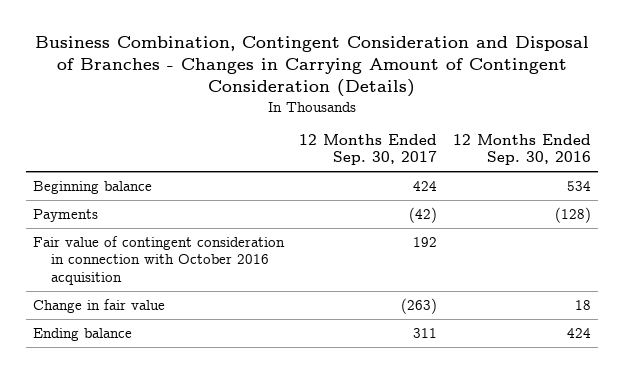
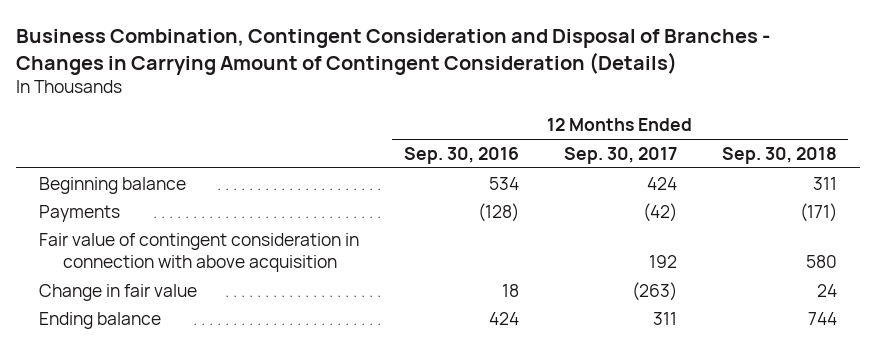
- | 12 Months Ended Sep. 30, 2017 | 12 Months Ended Sep. 30, 2016
+ | 12 Months Ended Sep. 30, 2016 | 12 Months Ended Sep. 30, 2017 | 12 Months Ended Sep. 30, 2018
- Fair value of contingent consideration in connection with October 2016 acquisition | 192 |
+ Fair value of contingent consideration in connection with above acquisition | | 192 | 580

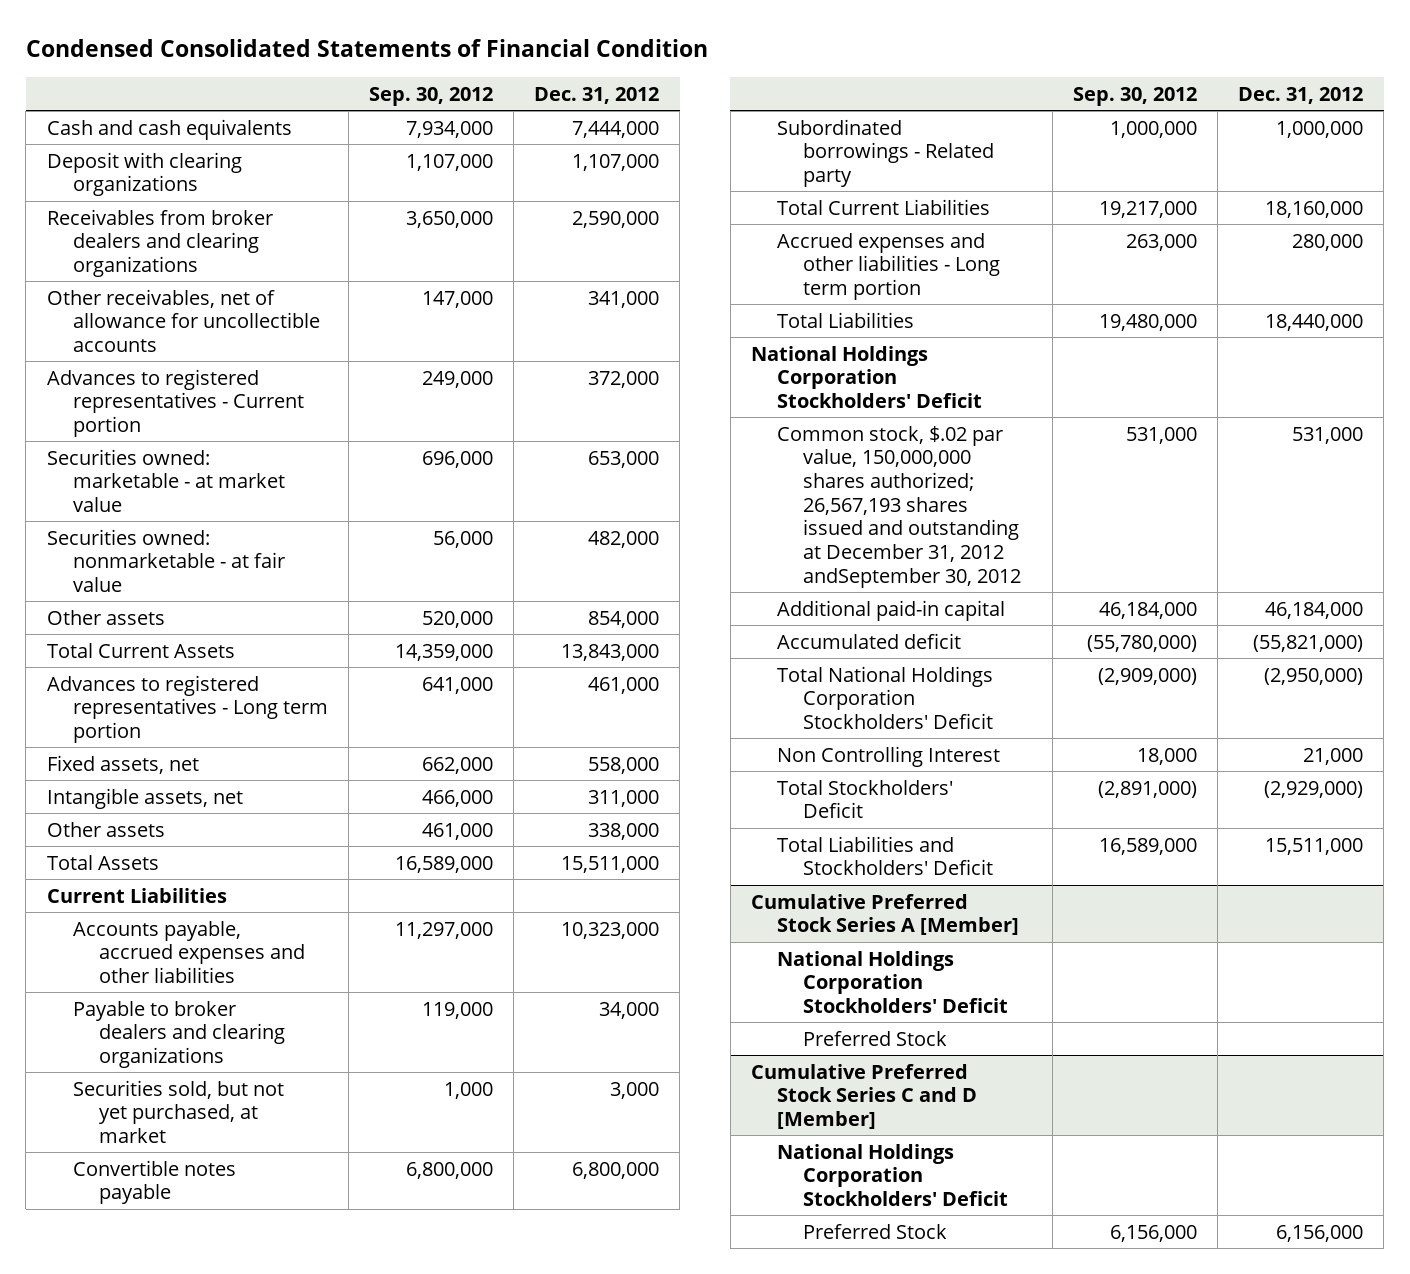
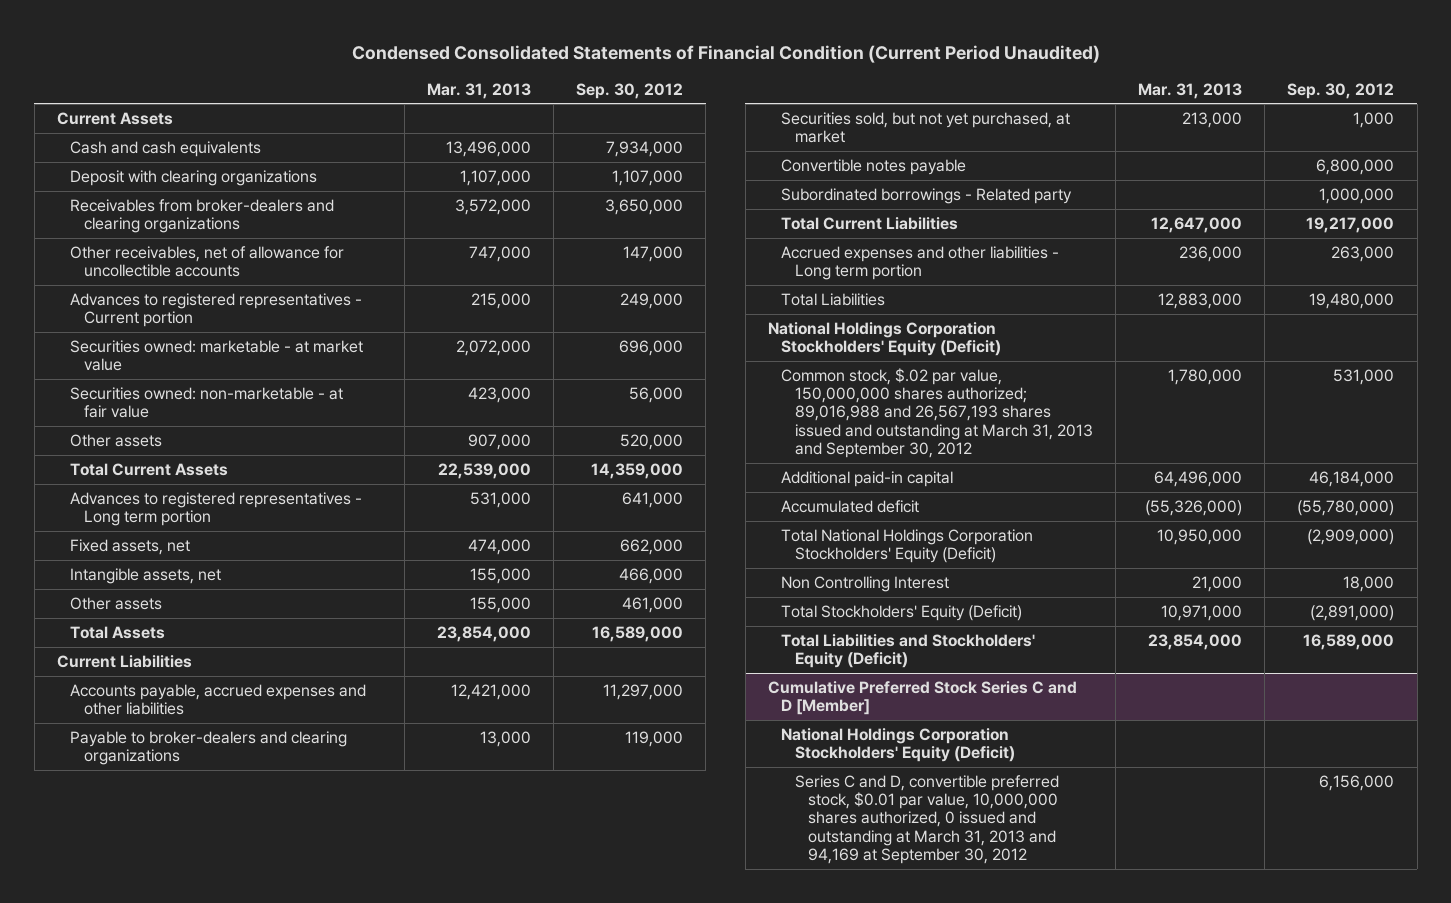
- Condensed Consolidated Statements of Financial Condition
+ Condensed Consolidated Statements of Financial Condition (Current Period Unaudited)
- | Sep. 30, 2012 | Dec. 31, 2012
+ | Mar. 31, 2013 | Sep. 30, 2012
+ Current Assets
- Receivables from broker dealers and clearing organizations | 3,650,000 | 2,590,000
+ Receivables from broker-dealers and clearing organizations | 3,572,000 | 3,650,000
- Securities owned: nonmarketable - at fair value | 56,000 | 482,000
+ Securities owned: non-marketable - at fair value | 423,000 | 56,000
- Payable to broker dealers and clearing organizations | 119,000 | 34,000
+ Payable to broker-dealers and clearing organizations | 13,000 | 119,000
- National Holdings Corporation Stockholders' Deficit
- Common stock, $.02 par value, 150,000,000 shares authorized; 26,567,193 shares issued and outstanding at December 31, 2012 andSeptember 30, 2012 | 531,000 | 531,000
+ National Holdings Corporation Stockholders' Equity (Deficit)
+ Common stock, $.02 par value, 150,000,000 shares authorized; 89,016,988 and 26,567,193 shares issued and outstanding at March 31, 2013 and September 30, 2012 | 1,780,000 | 531,000
- Total National Holdings Corporation Stockholders' Deficit | (2,909,000) | (2,950,000)
+ Total National Holdings Corporation Stockholders' Equity (Deficit) | 10,950,000 | (2,909,000)
- Total Stockholders' Deficit | (2,891,000) | (2,929,000)
- Total Liabilities and Stockholders' Deficit | 16,589,000 | 15,511,000
- Cumulative Preferred Stock Series A [Member]
- National Holdings Corporation Stockholders' Deficit
- Preferred Stock
+ Total Stockholders' Equity (Deficit) | 10,971,000 | (2,891,000)
+ Total Liabilities and Stockholders' Equity (Deficit) | 23,854,000 | 16,589,000
@ Cumulative Preferred Stock Series C and D [Member]
- National Holdings Corporation Stockholders' Deficit
- Preferred Stock | 6,156,000 | 6,156,000
+ National Holdings Corporation Stockholders' Equity (Deficit)
+ Series C and D, convertible preferred stock, $0.01 par value, 10,000,000 shares authorized, 0 issued and outstanding at March 31, 2013 and 94,169 at September 30, 2012 | | 6,156,000

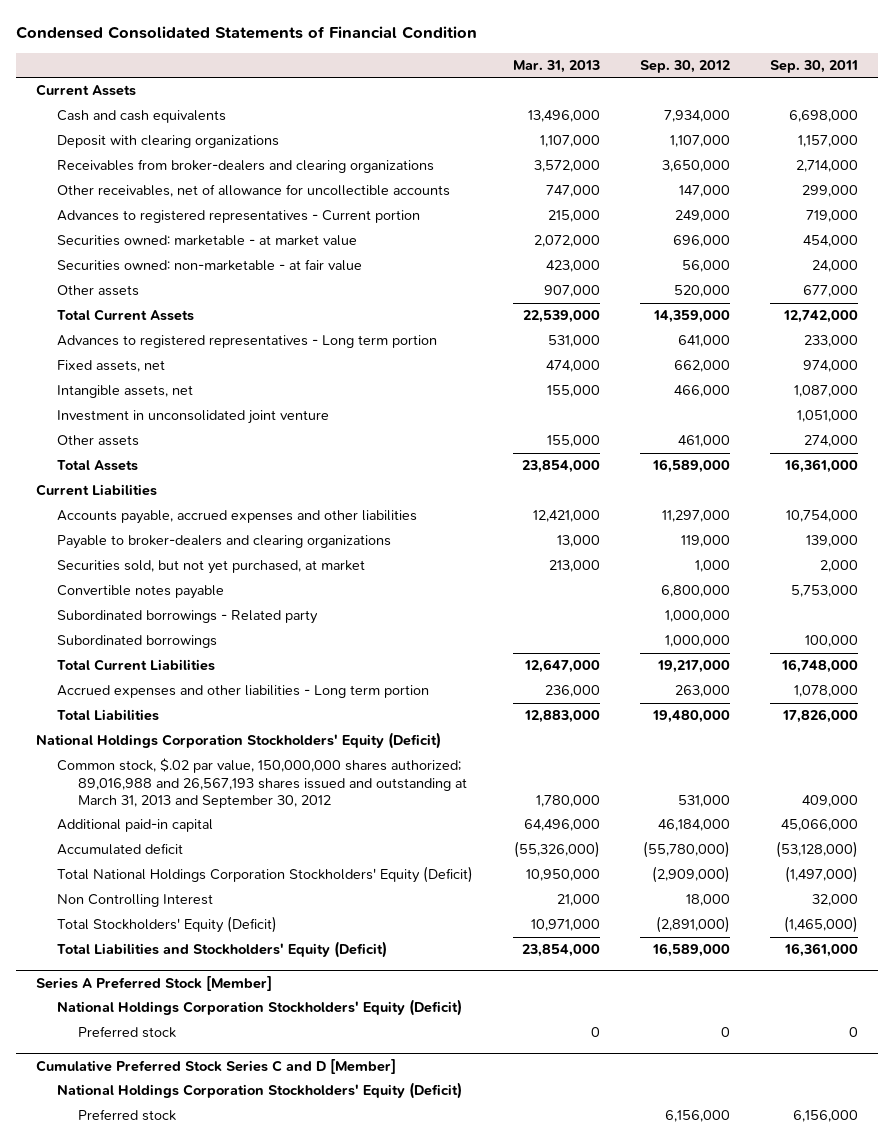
- Condensed Consolidated Statements of Financial Condition (Current Period Unaudited)
+ Condensed Consolidated Statements of Financial Condition
- | Mar. 31, 2013 | Sep. 30, 2012
+ | Mar. 31, 2013 | Sep. 30, 2012 | Sep. 30, 2011
+ Investment in unconsolidated joint venture | | | 1,051,000
+ Subordinated borrowings | | 1,000,000 | 100,000
+ Series A Preferred Stock [Member]
+ National Holdings Corporation Stockholders' Equity (Deficit)
+ Preferred stock | 0 | 0 | 0
@ Cumulative Preferred Stock Series C and D [Member]
- Series C and D, convertible preferred stock, $0.01 par value, 10,000,000 shares authorized, 0 issued and outstanding at March 31, 2013 and 94,169 at September 30, 2012 | | 6,156,000
+ Preferred stock | | 6,156,000 | 6,156,000

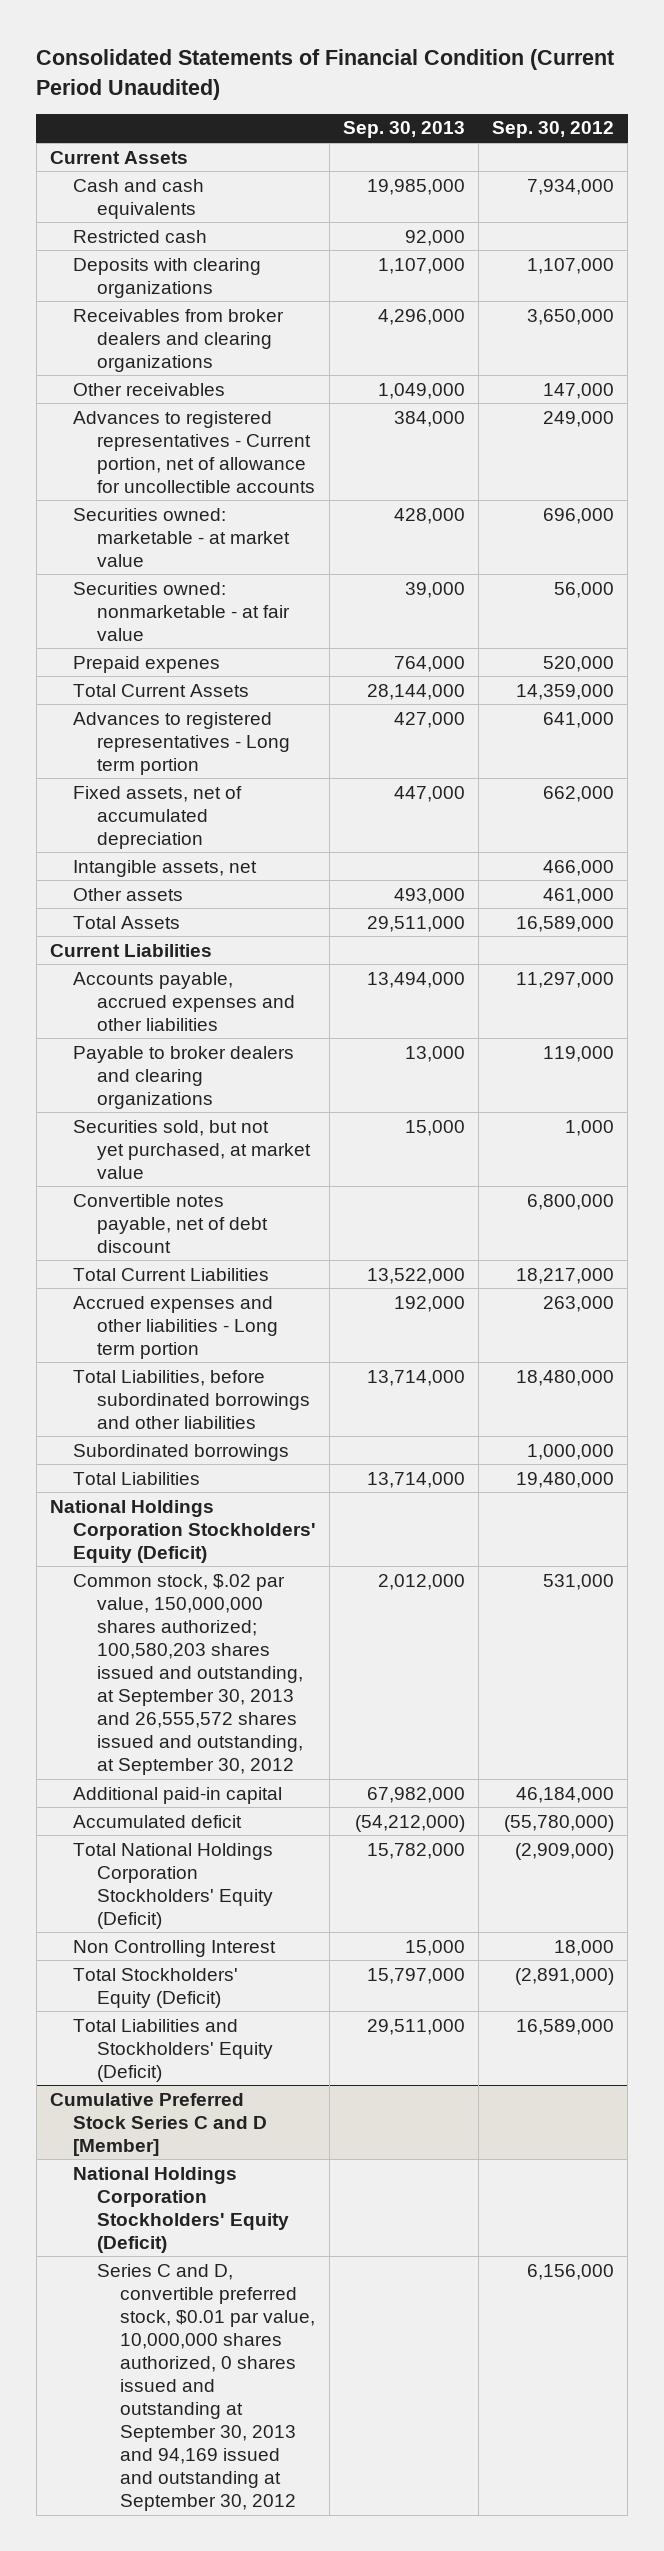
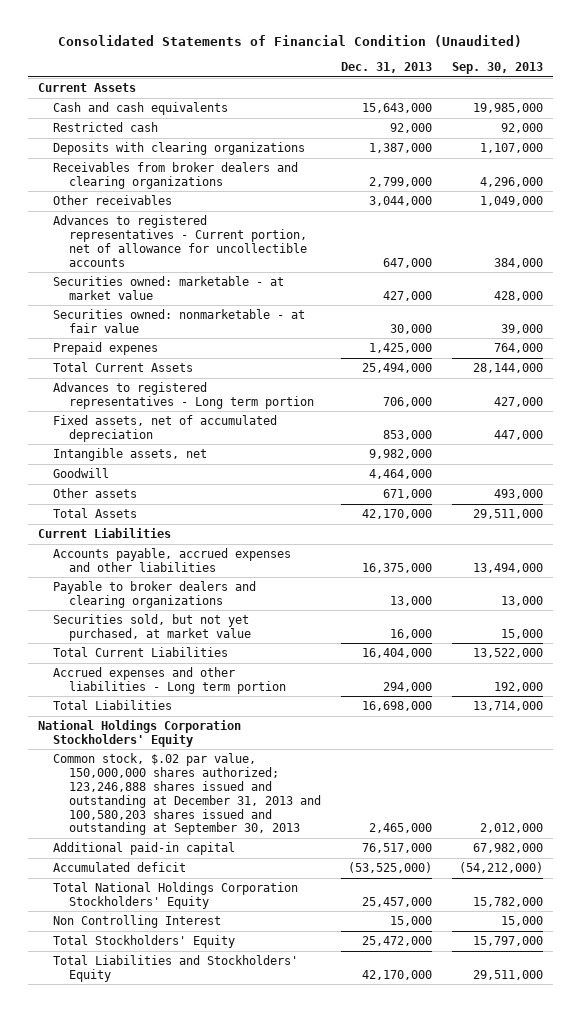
- Consolidated Statements of Financial Condition (Current Period Unaudited)
+ Consolidated Statements of Financial Condition (Unaudited)
- | Sep. 30, 2013 | Sep. 30, 2012
+ | Dec. 31, 2013 | Sep. 30, 2013
+ Goodwill | 4,464,000 |
- Convertible notes payable, net of debt discount | | 6,800,000
- Total Liabilities, before subordinated borrowings and other liabilities | 13,714,000 | 18,480,000
- Subordinated borrowings | | 1,000,000
- National Holdings Corporation Stockholders' Equity (Deficit)
- Common stock, $.02 par value, 150,000,000 shares authorized; 100,580,203 shares issued and outstanding, at September 30, 2013 and 26,555,572 shares issued and outstanding, at September 30, 2012 | 2,012,000 | 531,000
+ National Holdings Corporation Stockholders' Equity
+ Common stock, $.02 par value, 150,000,000 shares authorized; 123,246,888 shares issued and outstanding at December 31, 2013 and 100,580,203 shares issued and outstanding at September 30, 2013 | 2,465,000 | 2,012,000
- Total National Holdings Corporation Stockholders' Equity (Deficit) | 15,782,000 | (2,909,000)
+ Total National Holdings Corporation Stockholders' Equity | 25,457,000 | 15,782,000
- Total Stockholders' Equity (Deficit) | 15,797,000 | (2,891,000)
- Total Liabilities and Stockholders' Equity (Deficit) | 29,511,000 | 16,589,000
- Cumulative Preferred Stock Series C and D [Member]
- National Holdings Corporation Stockholders' Equity (Deficit)
- Series C and D, convertible preferred stock, $0.01 par value, 10,000,000 shares authorized, 0 shares issued and outstanding at September 30, 2013 and 94,169 issued and outstanding at September 30, 2012 | | 6,156,000
+ Total Stockholders' Equity | 25,472,000 | 15,797,000
+ Total Liabilities and Stockholders' Equity | 42,170,000 | 29,511,000

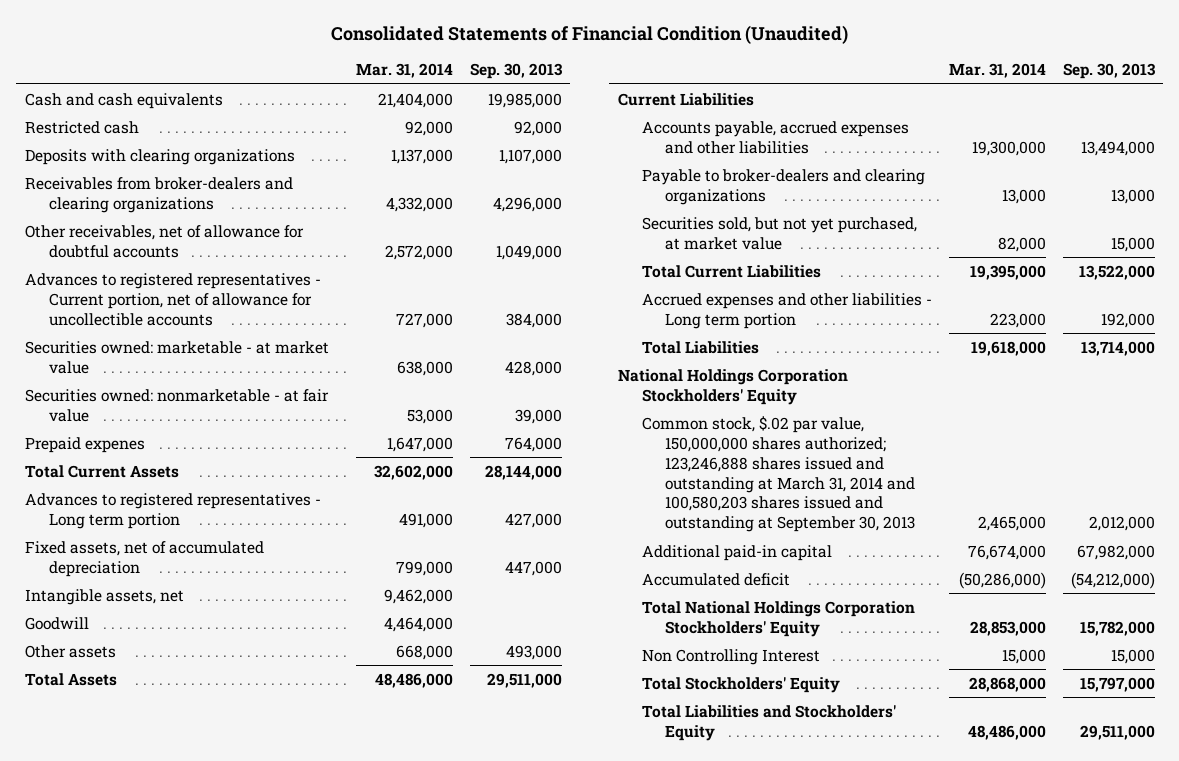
- | Dec. 31, 2013 | Sep. 30, 2013
+ | Mar. 31, 2014 | Sep. 30, 2013
- Current Assets
- Receivables from broker dealers and clearing organizations | 2,799,000 | 4,296,000
- Other receivables | 3,044,000 | 1,049,000
+ Receivables from broker-dealers and clearing organizations | 4,332,000 | 4,296,000
+ Other receivables, net of allowance for doubtful accounts | 2,572,000 | 1,049,000
- Payable to broker dealers and clearing organizations | 13,000 | 13,000
+ Payable to broker-dealers and clearing organizations | 13,000 | 13,000
- Common stock, $.02 par value, 150,000,000 shares authorized; 123,246,888 shares issued and outstanding at December 31, 2013 and 100,580,203 shares issued and outstanding at September 30, 2013 | 2,465,000 | 2,012,000
+ Common stock, $.02 par value, 150,000,000 shares authorized; 123,246,888 shares issued and outstanding at March 31, 2014 and 100,580,203 shares issued and outstanding at September 30, 2013 | 2,465,000 | 2,012,000

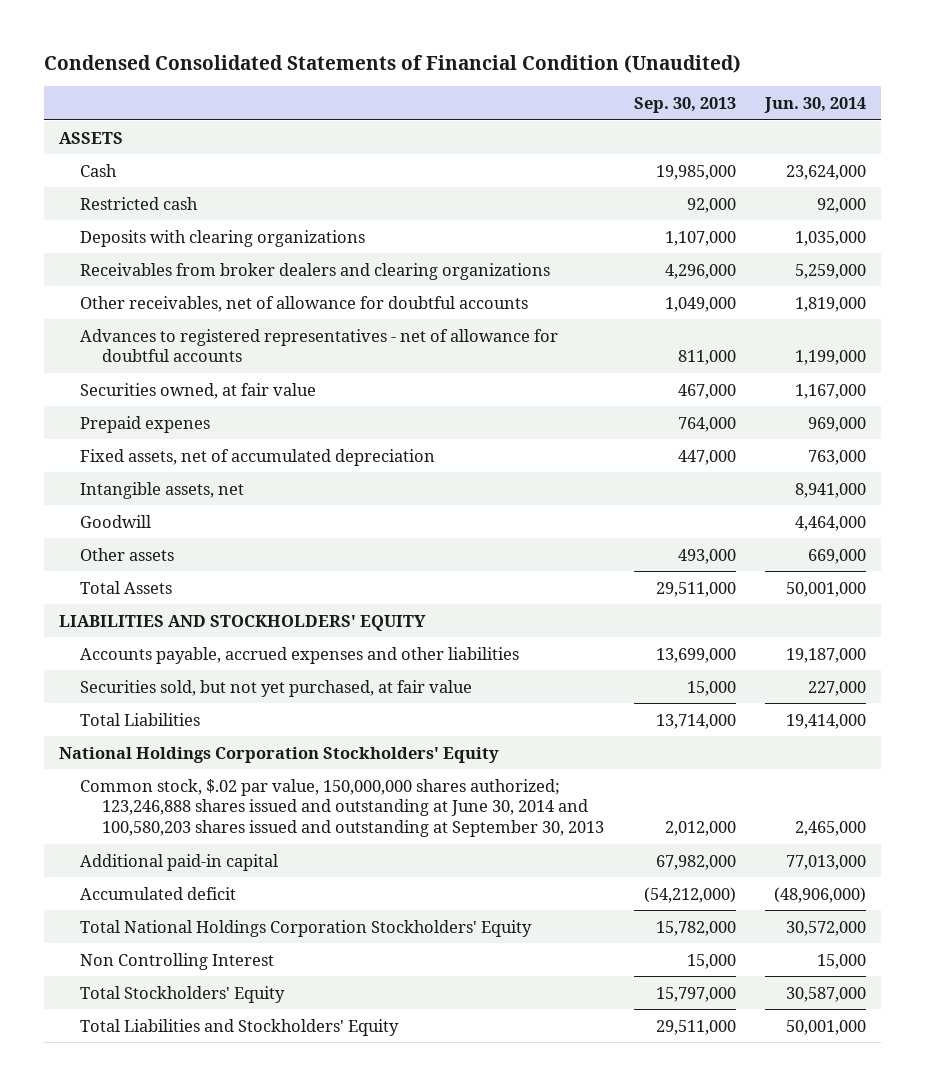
- Consolidated Statements of Financial Condition (Unaudited)
+ Condensed Consolidated Statements of Financial Condition (Unaudited)
- | Mar. 31, 2014 | Sep. 30, 2013
+ | Sep. 30, 2013 | Jun. 30, 2014
- Cash and cash equivalents | 21,404,000 | 19,985,000
+ ASSETS
+ Cash | 19,985,000 | 23,624,000
- Receivables from broker-dealers and clearing organizations | 4,332,000 | 4,296,000
+ Receivables from broker dealers and clearing organizations | 4,296,000 | 5,259,000
- Advances to registered representatives - Current portion, net of allowance for uncollectible accounts | 727,000 | 384,000
- Securities owned: marketable - at market value | 638,000 | 428,000
- Securities owned: nonmarketable - at fair value | 53,000 | 39,000
+ Advances to registered representatives - net of allowance for doubtful accounts | 811,000 | 1,199,000
+ Securities owned, at fair value | 467,000 | 1,167,000
- Total Current Assets | 32,602,000 | 28,144,000
- Advances to registered representatives - Long term portion | 491,000 | 427,000
- Current Liabilities
- Accounts payable, accrued expenses and other liabilities | 19,300,000 | 13,494,000
- Payable to broker-dealers and clearing organizations | 13,000 | 13,000
- Securities sold, but not yet purchased, at market value | 82,000 | 15,000
- Total Current Liabilities | 19,395,000 | 13,522,000
- Accrued expenses and other liabilities - Long term portion | 223,000 | 192,000
+ LIABILITIES AND STOCKHOLDERS' EQUITY
+ Accounts payable, accrued expenses and other liabilities | 13,699,000 | 19,187,000
+ Securities sold, but not yet purchased, at fair value | 15,000 | 227,000
- Common stock, $.02 par value, 150,000,000 shares authorized; 123,246,888 shares issued and outstanding at March 31, 2014 and 100,580,203 shares issued and outstanding at September 30, 2013 | 2,465,000 | 2,012,000
+ Common stock, $.02 par value, 150,000,000 shares authorized; 123,246,888 shares issued and outstanding at June 30, 2014 and 100,580,203 shares issued and outstanding at September 30, 2013 | 2,012,000 | 2,465,000

